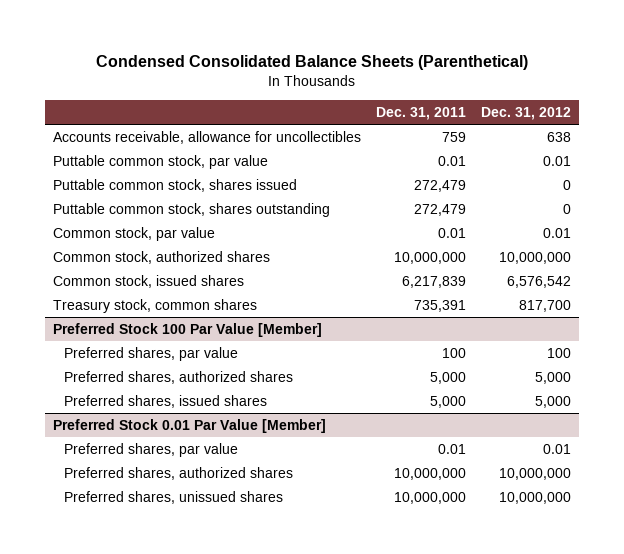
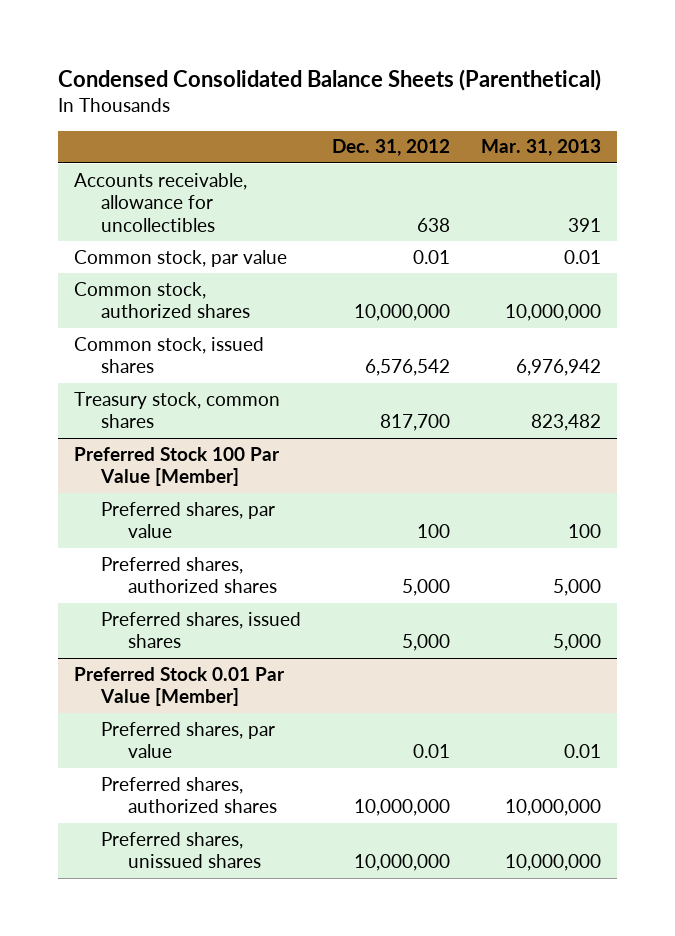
- | Dec. 31, 2011 | Dec. 31, 2012
+ | Dec. 31, 2012 | Mar. 31, 2013
- Puttable common stock, par value | 0.01 | 0.01
- Puttable common stock, shares issued | 272,479 | 0
- Puttable common stock, shares outstanding | 272,479 | 0

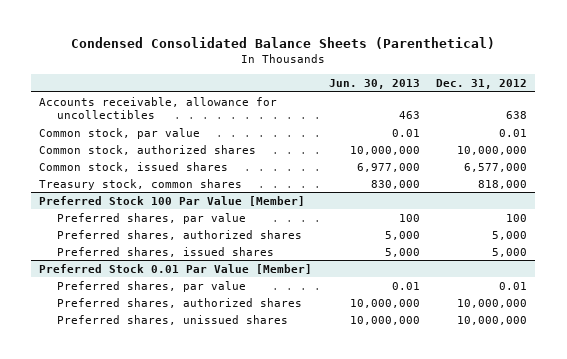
- | Dec. 31, 2012 | Mar. 31, 2013
+ | Jun. 30, 2013 | Dec. 31, 2012
- Common stock, issued shares | 6,576,542 | 6,976,942
- Treasury stock, common shares | 817,700 | 823,482
+ Common stock, issued shares | 6,977,000 | 6,577,000
+ Treasury stock, common shares | 830,000 | 818,000

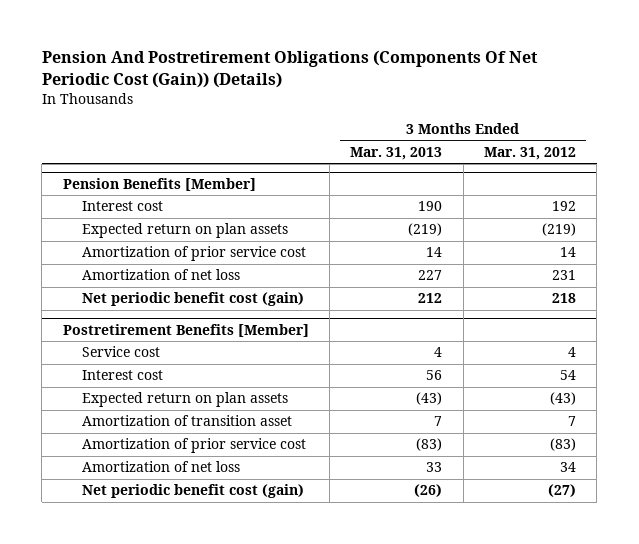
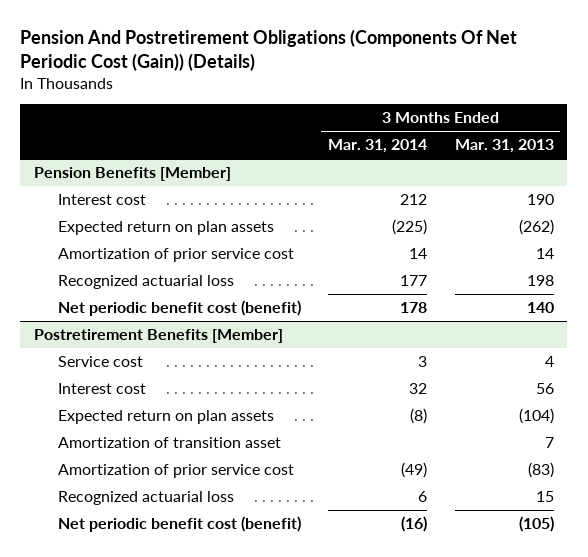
- | 3 Months Ended Mar. 31, 2013 | 3 Months Ended Mar. 31, 2012
+ | 3 Months Ended Mar. 31, 2014 | 3 Months Ended Mar. 31, 2013
@ Pension Benefits [Member]
- Expected return on plan assets | (219) | (219)
+ Expected return on plan assets | (225) | (262)
- Amortization of net loss | 227 | 231
- Net periodic benefit cost (gain) | 212 | 218
+ Recognized actuarial loss | 177 | 198
+ Net periodic benefit cost (benefit) | 178 | 140
@ Postretirement Benefits [Member]
- Expected return on plan assets | (43) | (43)
+ Expected return on plan assets | (8) | (104)
- Amortization of net loss | 33 | 34
- Net periodic benefit cost (gain) | (26) | (27)
+ Recognized actuarial loss | 6 | 15
+ Net periodic benefit cost (benefit) | (16) | (105)

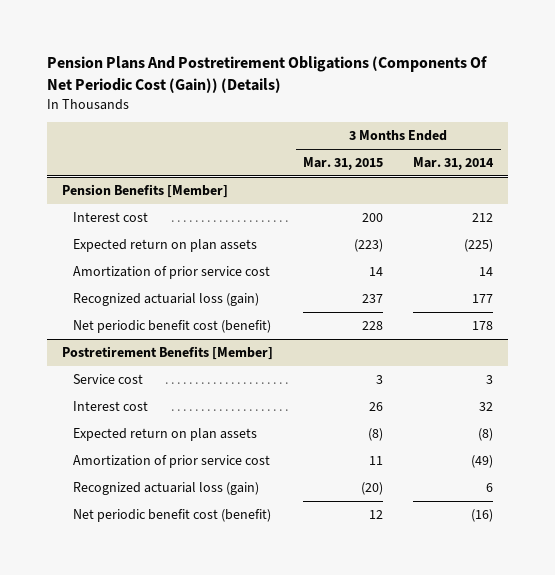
- Pension And Postretirement Obligations (Components Of Net Periodic Cost (Gain)) (Details)
+ Pension Plans And Postretirement Obligations (Components Of Net Periodic Cost (Gain)) (Details)
- | 3 Months Ended Mar. 31, 2014 | 3 Months Ended Mar. 31, 2013
+ | 3 Months Ended Mar. 31, 2015 | 3 Months Ended Mar. 31, 2014
@ Pension Benefits [Member]
- Recognized actuarial loss | 177 | 198
+ Recognized actuarial loss (gain) | 237 | 177
@ Postretirement Benefits [Member]
- Amortization of transition asset | | 7
- Recognized actuarial loss | 6 | 15
+ Recognized actuarial loss (gain) | (20) | 6

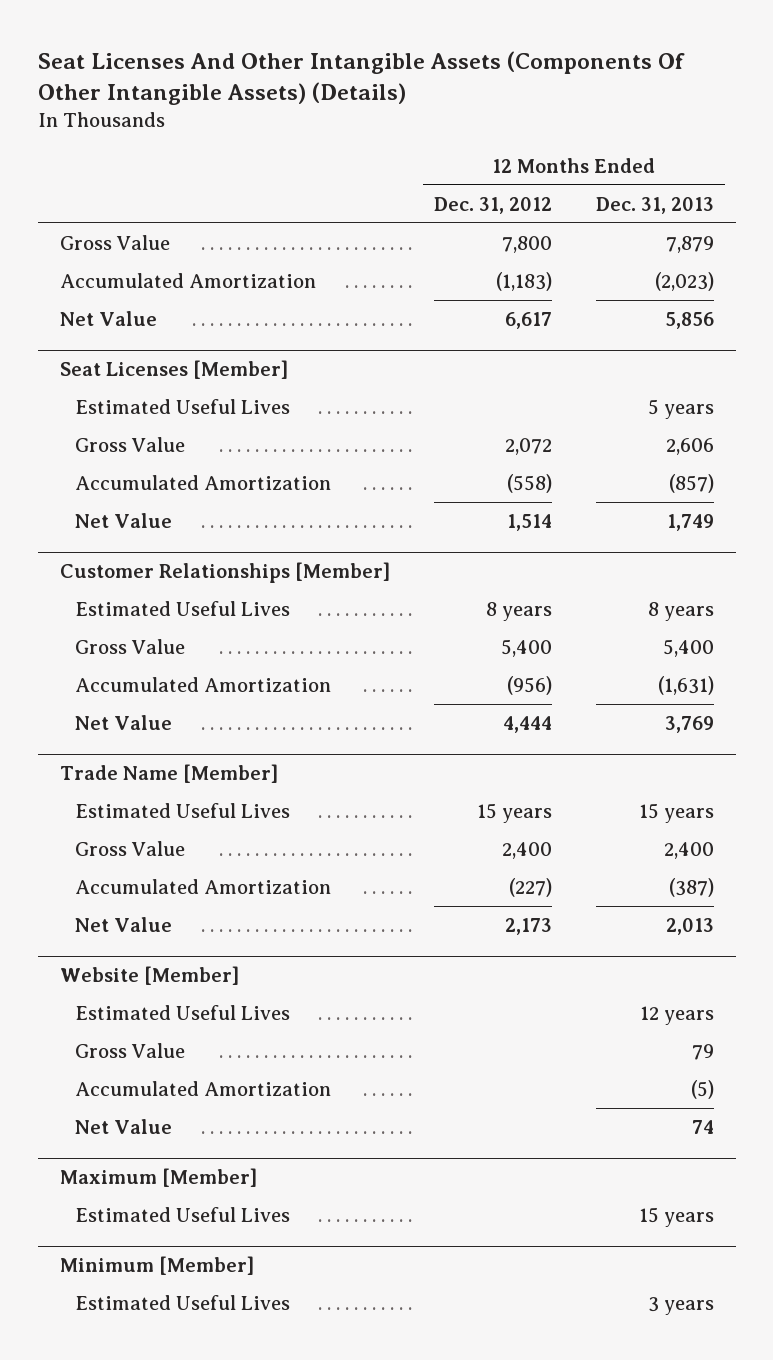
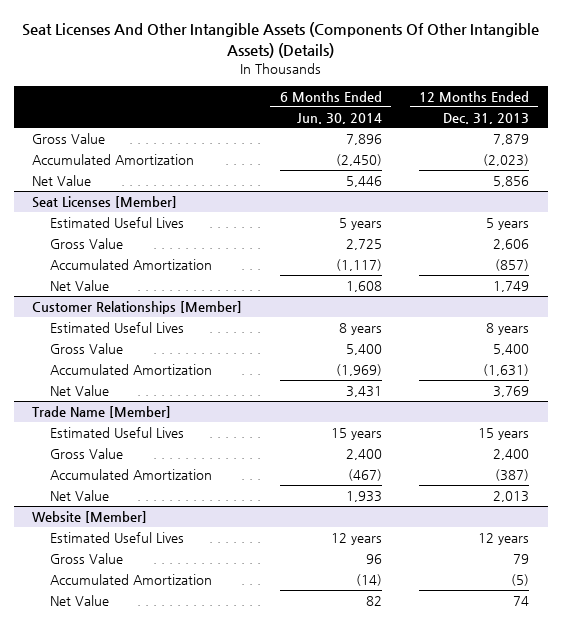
- | 12 Months Ended Dec. 31, 2012 | 12 Months Ended Dec. 31, 2013
+ | 6 Months Ended Jun. 30, 2014 | 12 Months Ended Dec. 31, 2013
- Maximum [Member]
- Estimated Useful Lives | | 15 years
- Minimum [Member]
- Estimated Useful Lives | | 3 years

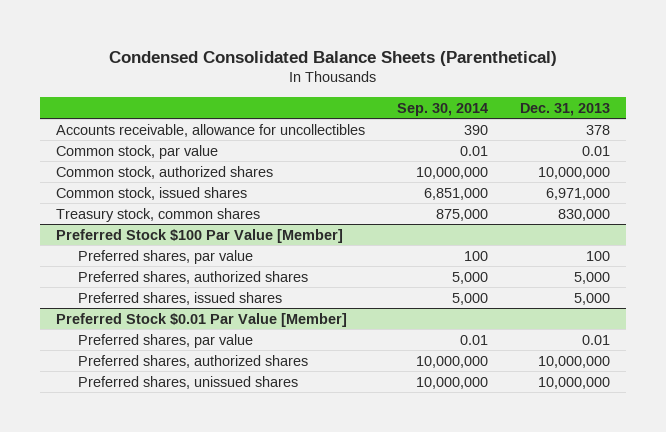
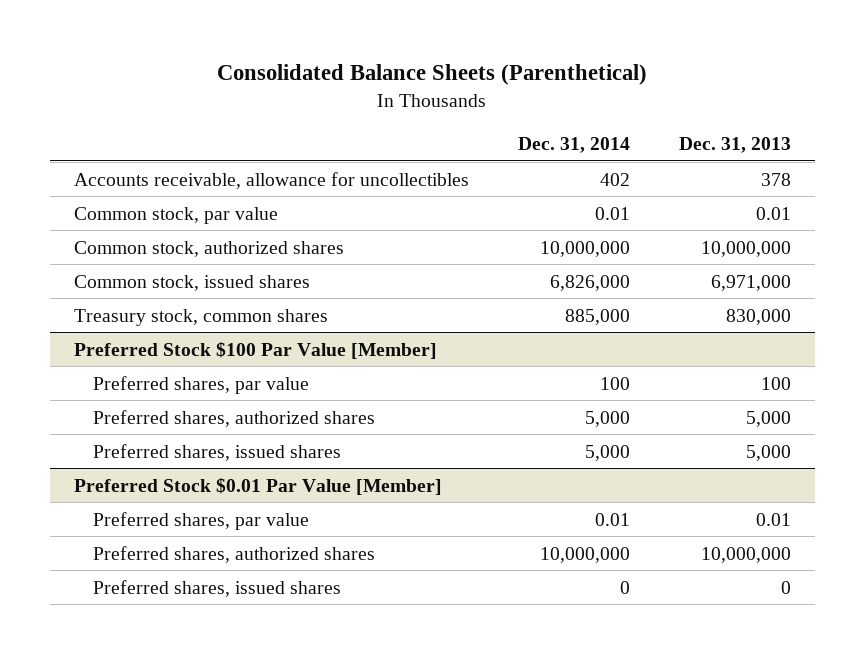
- Condensed Consolidated Balance Sheets (Parenthetical)
+ Consolidated Balance Sheets (Parenthetical)
- | Sep. 30, 2014 | Dec. 31, 2013
+ | Dec. 31, 2014 | Dec. 31, 2013
@ Preferred Stock $0.01 Par Value [Member]
- Preferred shares, unissued shares | 10,000,000 | 10,000,000
+ Preferred shares, issued shares | 0 | 0

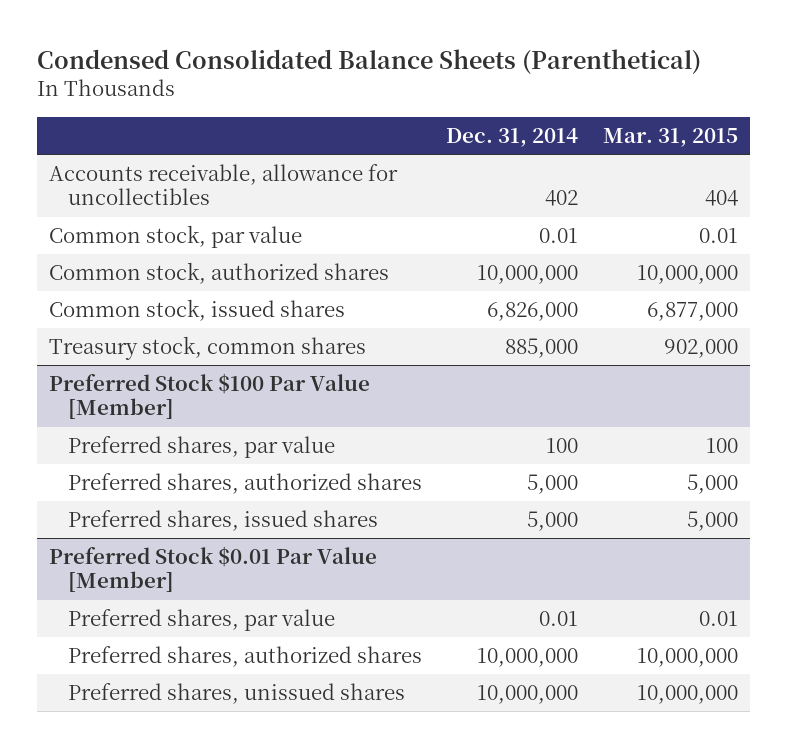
- Consolidated Balance Sheets (Parenthetical)
+ Condensed Consolidated Balance Sheets (Parenthetical)
- | Dec. 31, 2014 | Dec. 31, 2013
+ | Dec. 31, 2014 | Mar. 31, 2015
@ Preferred Stock $0.01 Par Value [Member]
- Preferred shares, issued shares | 0 | 0
+ Preferred shares, unissued shares | 10,000,000 | 10,000,000

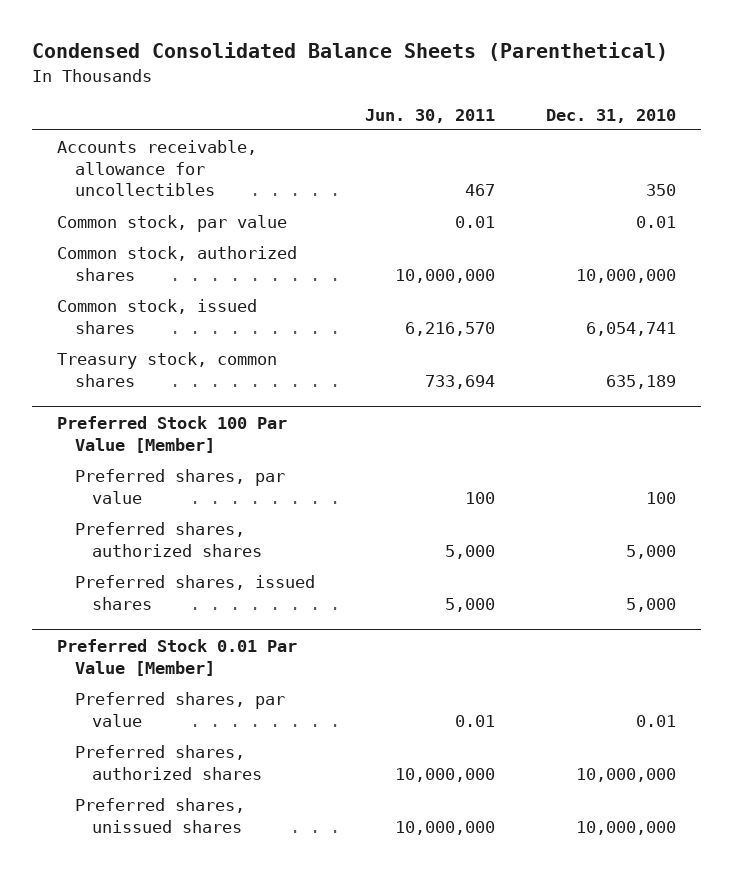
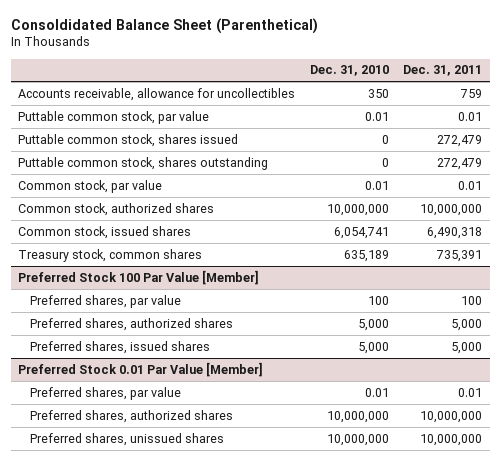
- Condensed Consolidated Balance Sheets (Parenthetical)
+ Consoldidated Balance Sheet (Parenthetical)
- | Jun. 30, 2011 | Dec. 31, 2010
+ | Dec. 31, 2010 | Dec. 31, 2011
+ Puttable common stock, par value | 0.01 | 0.01
+ Puttable common stock, shares issued | 0 | 272,479
+ Puttable common stock, shares outstanding | 0 | 272,479

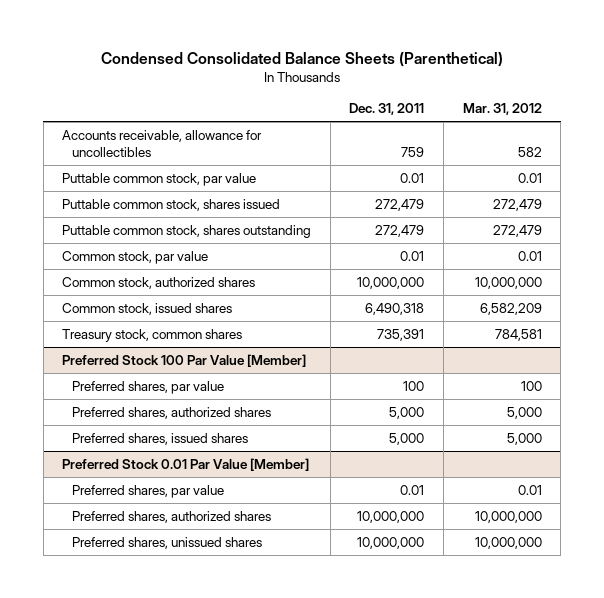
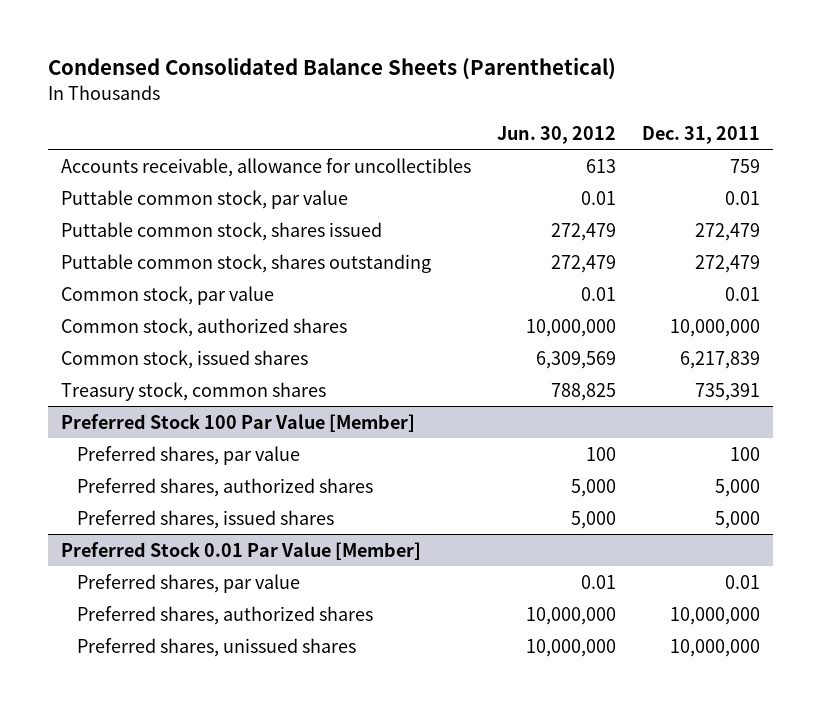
- | Dec. 31, 2011 | Mar. 31, 2012
+ | Jun. 30, 2012 | Dec. 31, 2011
- Common stock, issued shares | 6,490,318 | 6,582,209
+ Common stock, issued shares | 6,309,569 | 6,217,839

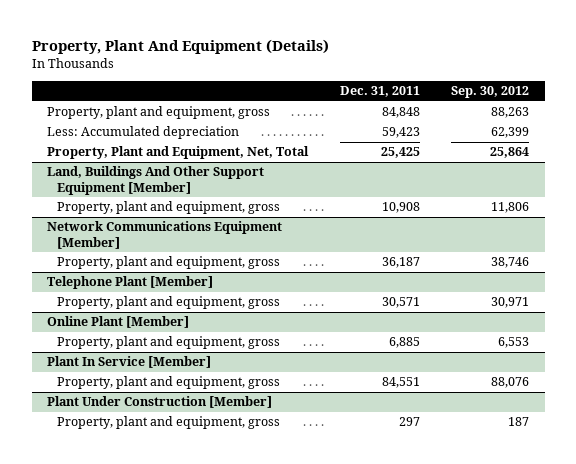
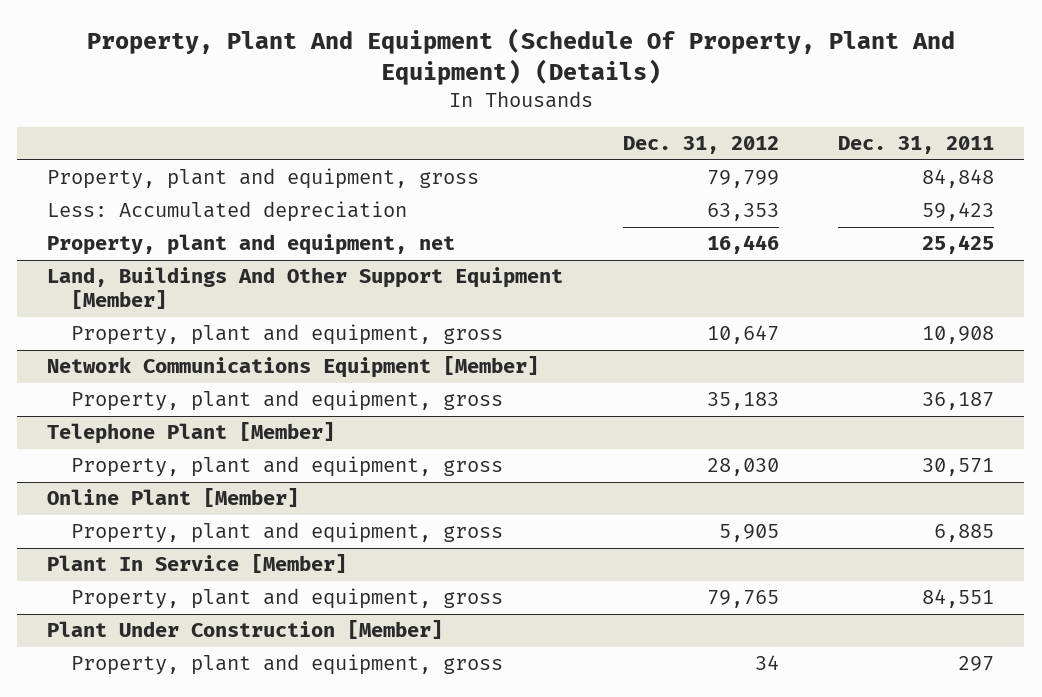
- Property, Plant And Equipment (Details)
+ Property, Plant And Equipment (Schedule Of Property, Plant And Equipment) (Details)
- | Dec. 31, 2011 | Sep. 30, 2012
+ | Dec. 31, 2012 | Dec. 31, 2011
- Property, Plant and Equipment, Net, Total | 25,425 | 25,864
+ Property, plant and equipment, net | 16,446 | 25,425

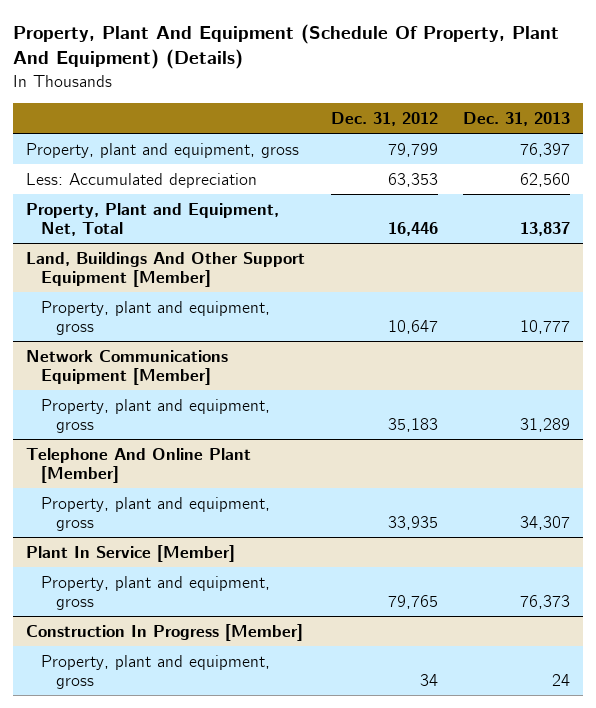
- | Dec. 31, 2012 | Dec. 31, 2011
+ | Dec. 31, 2012 | Dec. 31, 2013
- Property, plant and equipment, net | 16,446 | 25,425
+ Property, Plant and Equipment, Net, Total | 16,446 | 13,837
- Telephone Plant [Member]
- Property, plant and equipment, gross | 28,030 | 30,571
- Online Plant [Member]
- Property, plant and equipment, gross | 5,905 | 6,885
+ Telephone And Online Plant [Member]
+ Property, plant and equipment, gross | 33,935 | 34,307
- Plant Under Construction [Member]
+ Construction In Progress [Member]

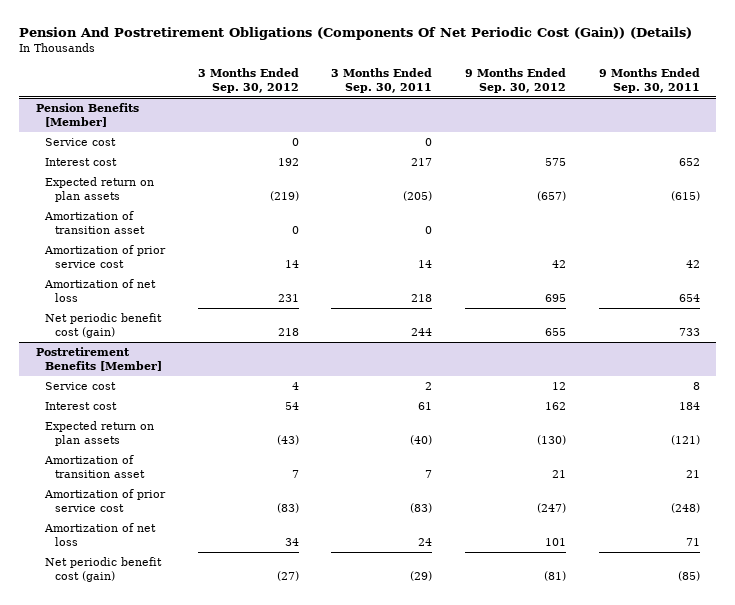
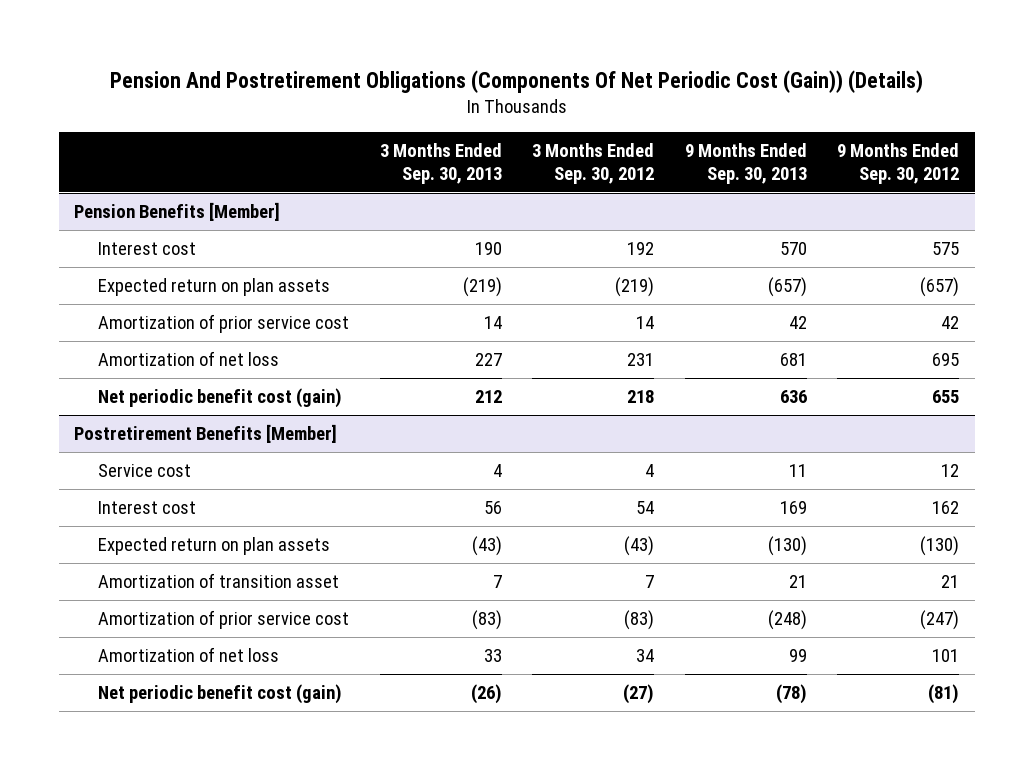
- | 3 Months Ended Sep. 30, 2012 | 3 Months Ended Sep. 30, 2011 | 9 Months Ended Sep. 30, 2012 | 9 Months Ended Sep. 30, 2011
+ | 3 Months Ended Sep. 30, 2013 | 3 Months Ended Sep. 30, 2012 | 9 Months Ended Sep. 30, 2013 | 9 Months Ended Sep. 30, 2012
@ Pension Benefits [Member]
- Service cost | 0 | 0 | |
- Amortization of transition asset | 0 | 0 | |

